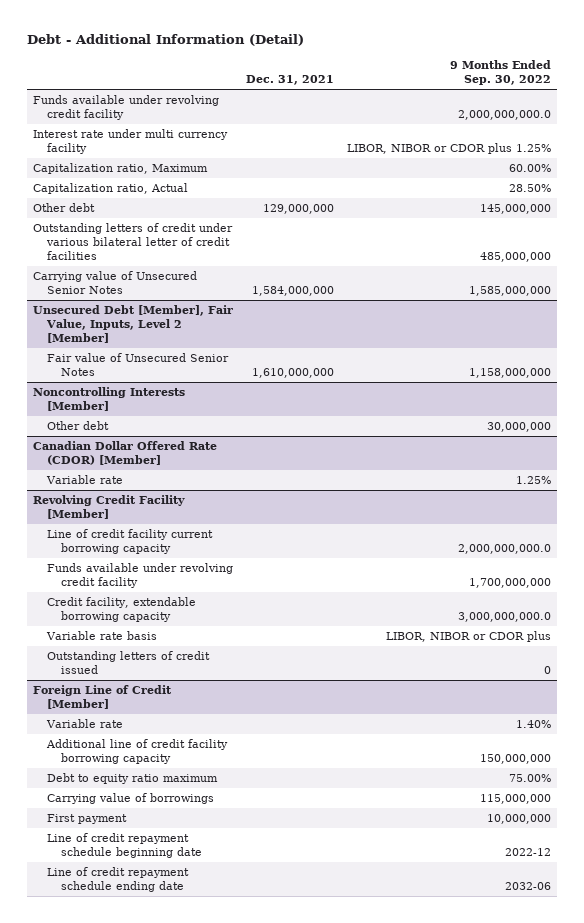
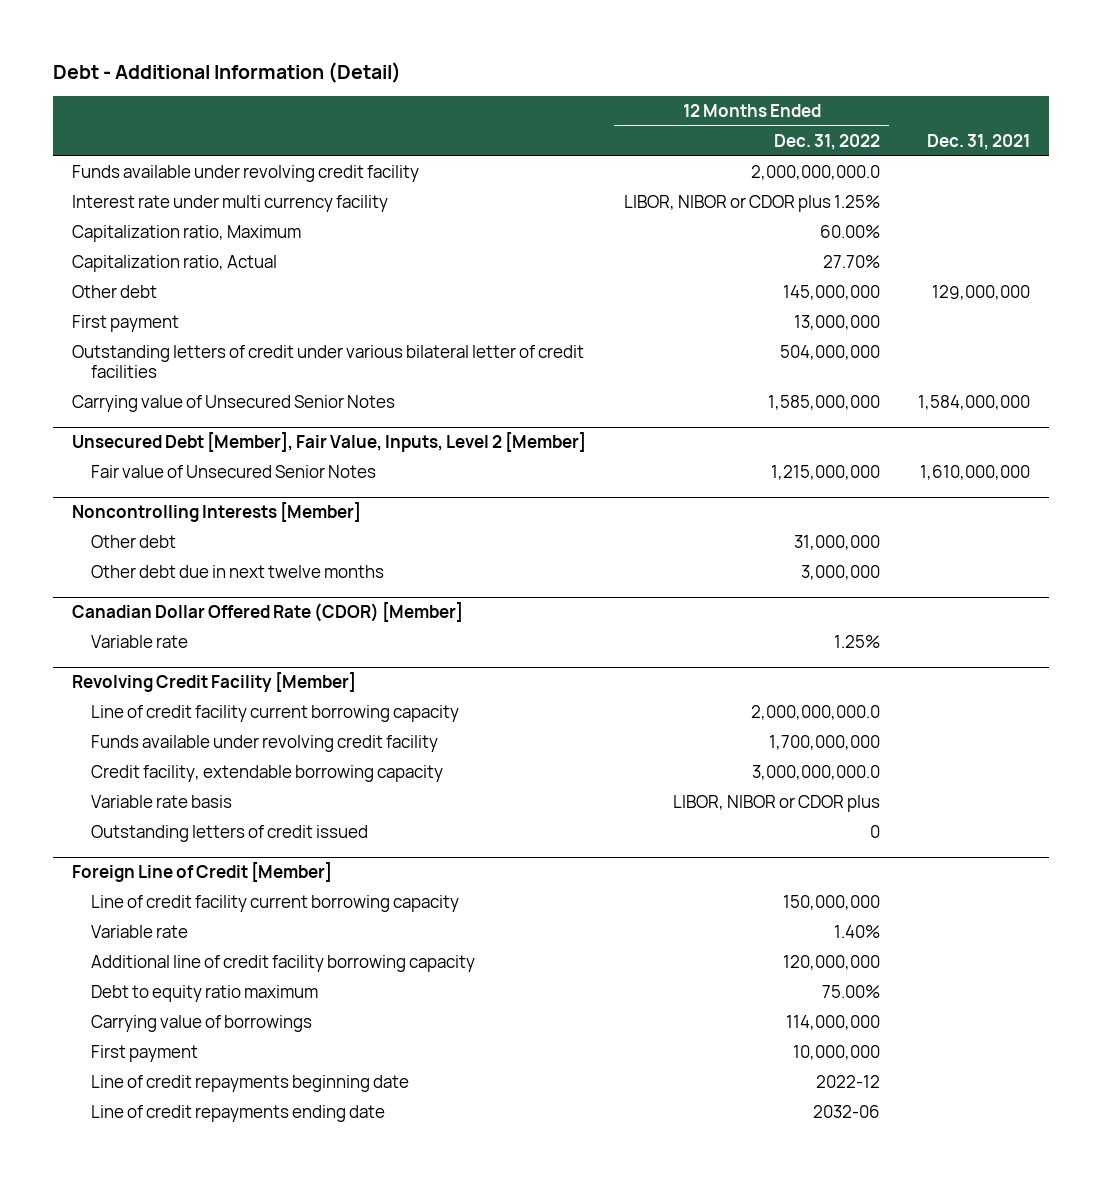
- | Dec. 31, 2021 | 9 Months Ended Sep. 30, 2022
+ | 12 Months Ended Dec. 31, 2022 | Dec. 31, 2021
+ First payment | 13,000,000 |
@ Noncontrolling Interests [Member]
+ Other debt due in next twelve months | 3,000,000 |
@ Foreign Line of Credit [Member]
+ Line of credit facility current borrowing capacity | 150,000,000 |
- Line of credit repayment schedule beginning date | | 2022-12
- Line of credit repayment schedule ending date | | 2032-06
+ Line of credit repayments beginning date | 2022-12 |
+ Line of credit repayments ending date | 2032-06 |

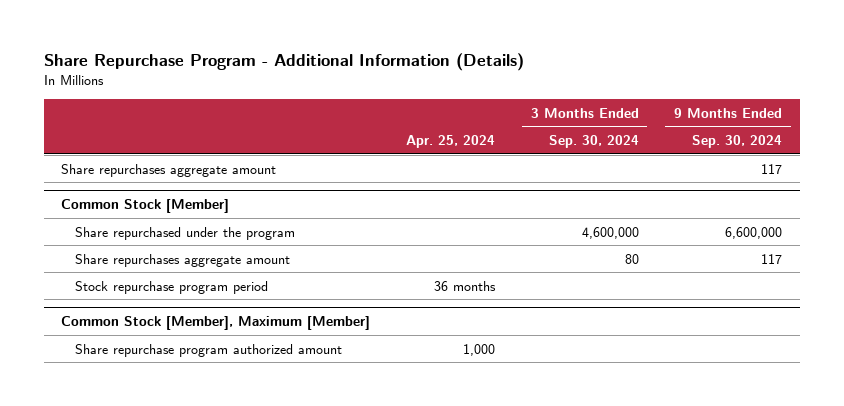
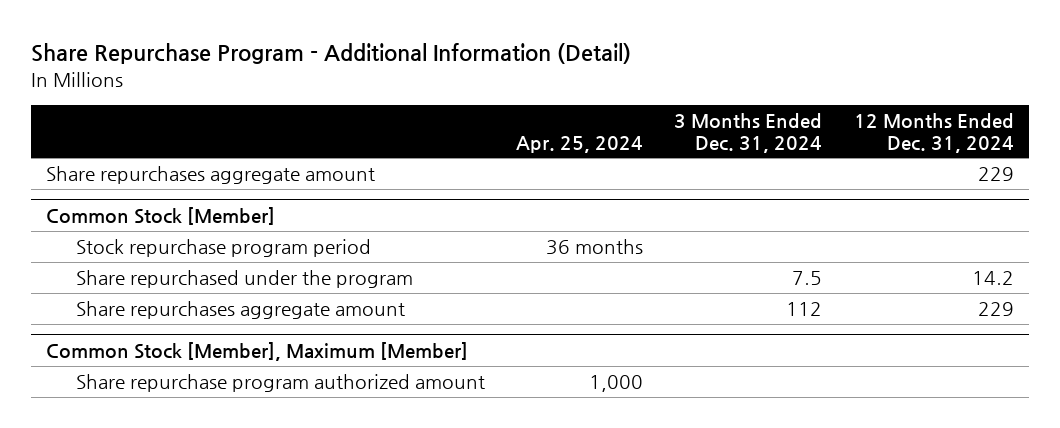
- Share Repurchase Program - Additional Information (Details)
+ Share Repurchase Program - Additional Information (Detail)
- | Apr. 25, 2024 | 3 Months Ended Sep. 30, 2024 | 9 Months Ended Sep. 30, 2024
+ | Apr. 25, 2024 | 3 Months Ended Dec. 31, 2024 | 12 Months Ended Dec. 31, 2024
@ Common Stock [Member]
moved up: Stock repurchase program period | 36 months | |

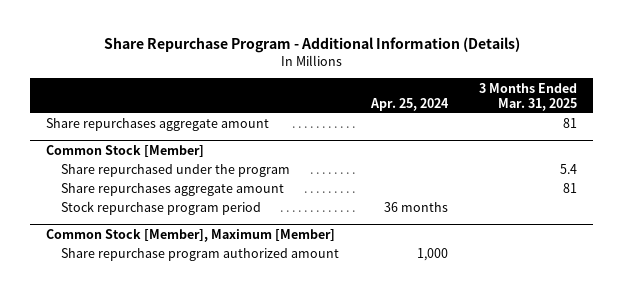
- Share Repurchase Program - Additional Information (Detail)
+ Share Repurchase Program - Additional Information (Details)
- | Apr. 25, 2024 | 3 Months Ended Dec. 31, 2024 | 12 Months Ended Dec. 31, 2024
+ | Apr. 25, 2024 | 3 Months Ended Mar. 31, 2025
@ Common Stock [Member]
moved down: Stock repurchase program period | 36 months |

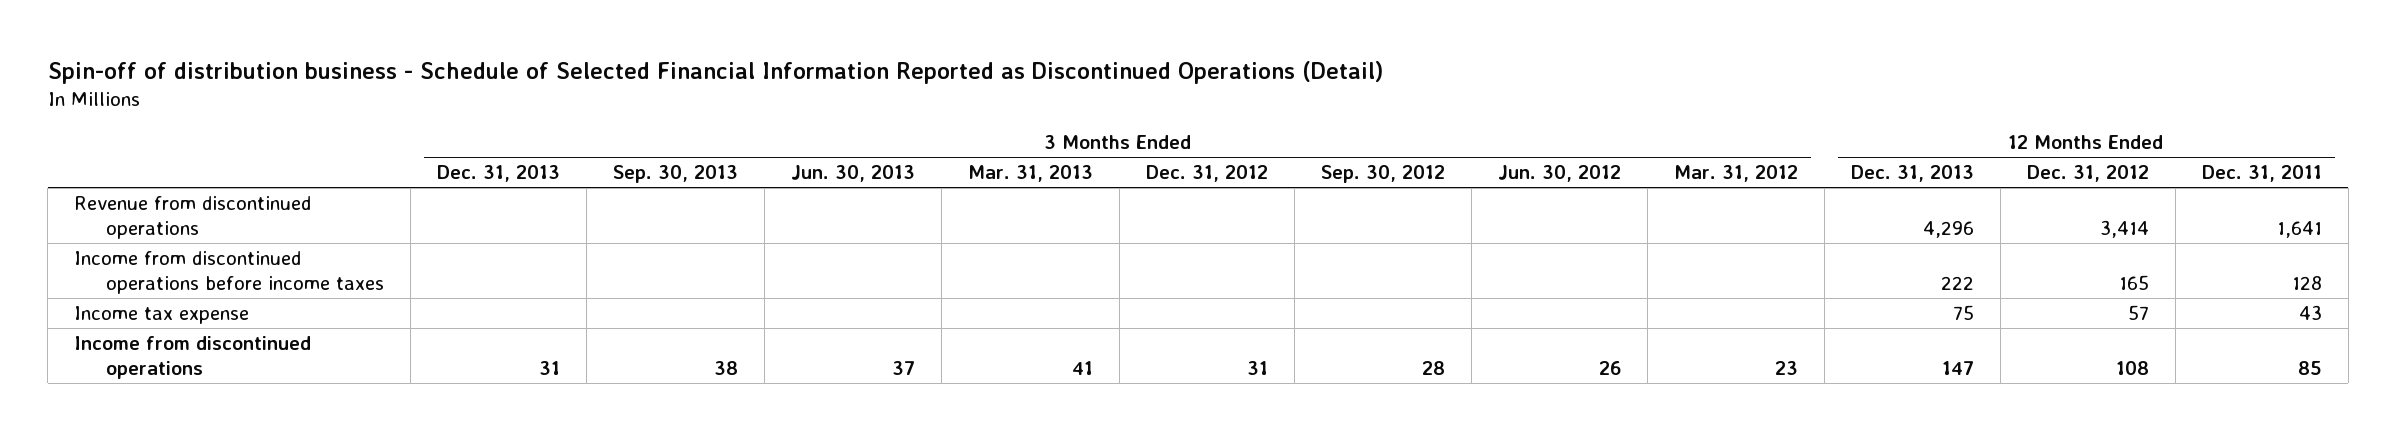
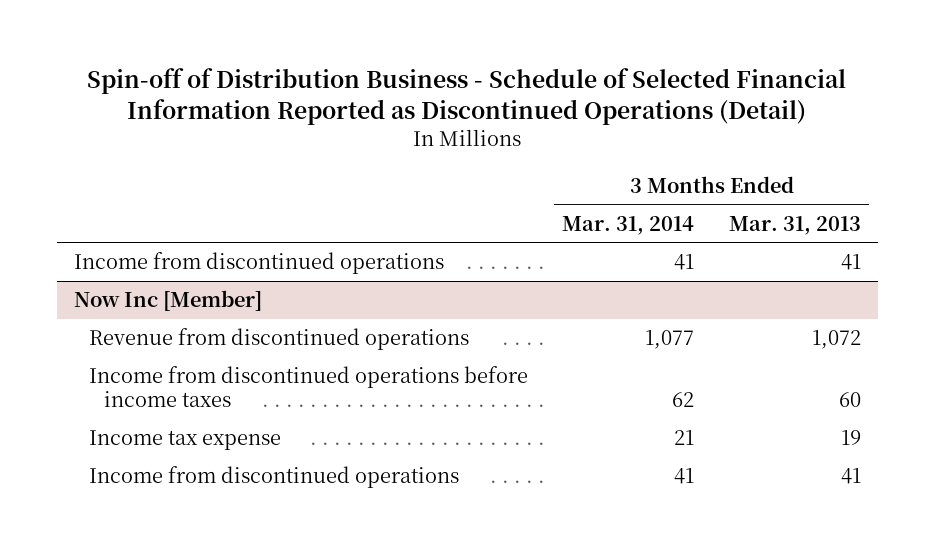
- Spin-off of distribution business - Schedule of Selected Financial Information Reported as Discontinued Operations (Detail)
+ Spin-off of Distribution Business - Schedule of Selected Financial Information Reported as Discontinued Operations (Detail)
- | 3 Months Ended Dec. 31, 2013 | 3 Months Ended Sep. 30, 2013 | 3 Months Ended Jun. 30, 2013 | 3 Months Ended Mar. 31, 2013 | 3 Months Ended Dec. 31, 2012 | 3 Months Ended Sep. 30, 2012 | 3 Months Ended Jun. 30, 2012 | 3 Months Ended Mar. 31, 2012 | 12 Months Ended Dec. 31, 2013 | 12 Months Ended Dec. 31, 2012 | 12 Months Ended Dec. 31, 2011
+ | 3 Months Ended Mar. 31, 2014 | 3 Months Ended Mar. 31, 2013
- Revenue from discontinued operations | | | | | | | | | 4,296 | 3,414 | 1,641
- Income from discontinued operations before income taxes | | | | | | | | | 222 | 165 | 128
- Income tax expense | | | | | | | | | 75 | 57 | 43
+ Now Inc [Member]
+ Revenue from discontinued operations | 1,077 | 1,072
+ Income from discontinued operations before income taxes | 62 | 60
+ Income tax expense | 21 | 19
+ Income from discontinued operations | 41 | 41

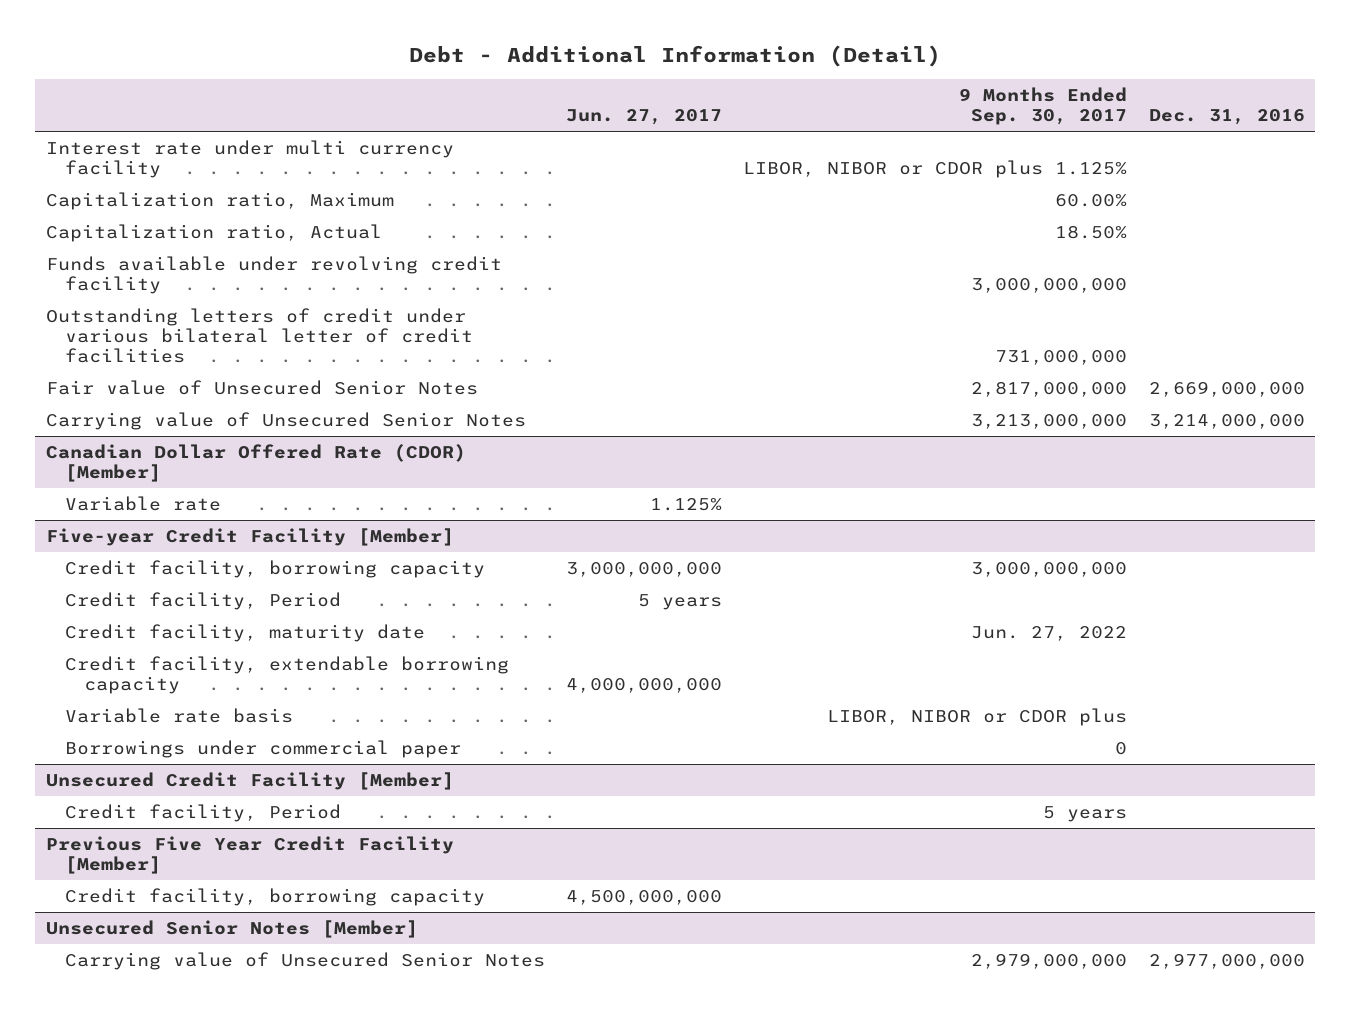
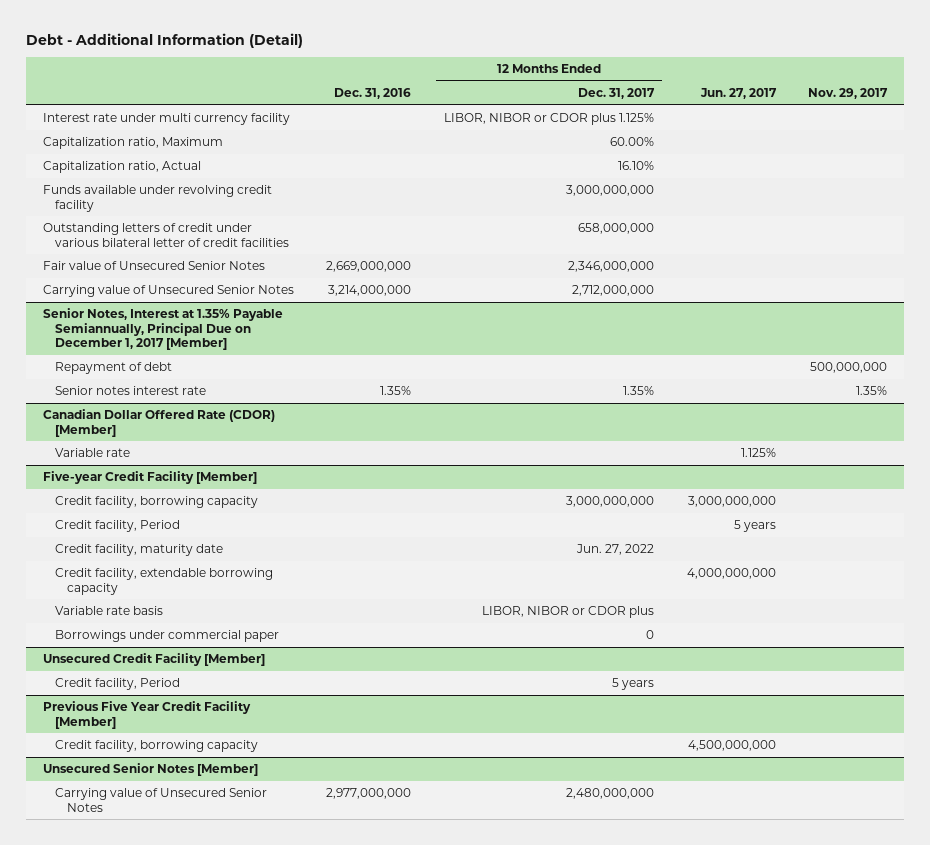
- | Jun. 27, 2017 | 9 Months Ended Sep. 30, 2017 | Dec. 31, 2016
+ | Dec. 31, 2016 | 12 Months Ended Dec. 31, 2017 | Jun. 27, 2017 | Nov. 29, 2017
+ Senior Notes, Interest at 1.35% Payable Semiannually, Principal Due on December 1, 2017 [Member]
+ Repayment of debt | | | | 500,000,000
+ Senior notes interest rate | 1.35% | 1.35% | | 1.35%

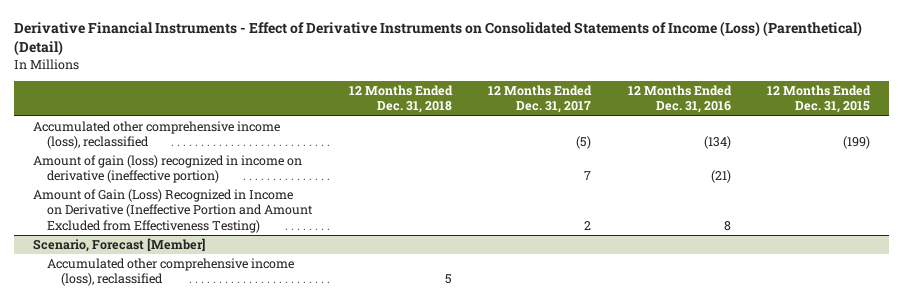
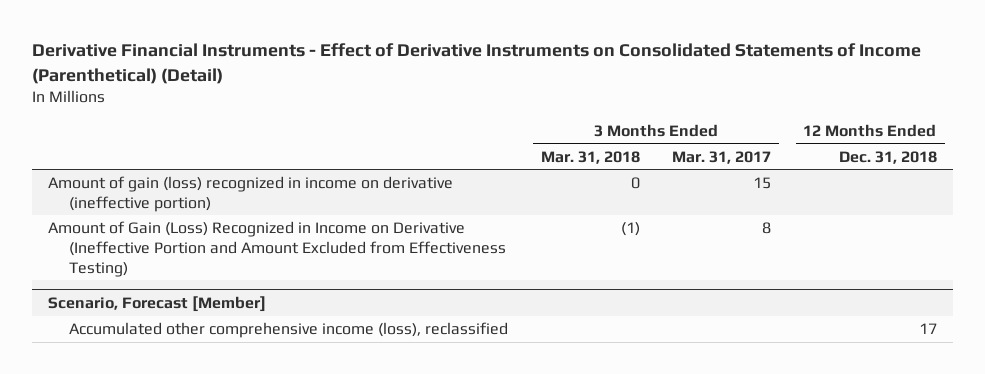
- Derivative Financial Instruments - Effect of Derivative Instruments on Consolidated Statements of Income (Loss) (Parenthetical) (Detail)
+ Derivative Financial Instruments - Effect of Derivative Instruments on Consolidated Statements of Income (Parenthetical) (Detail)
- | 12 Months Ended Dec. 31, 2018 | 12 Months Ended Dec. 31, 2017 | 12 Months Ended Dec. 31, 2016 | 12 Months Ended Dec. 31, 2015
+ | 3 Months Ended Mar. 31, 2018 | 3 Months Ended Mar. 31, 2017 | 12 Months Ended Dec. 31, 2018
- Accumulated other comprehensive income (loss), reclassified | | (5) | (134) | (199)
@ Scenario, Forecast [Member]
- Accumulated other comprehensive income (loss), reclassified | 5 | | |
+ Accumulated other comprehensive income (loss), reclassified | | | 17

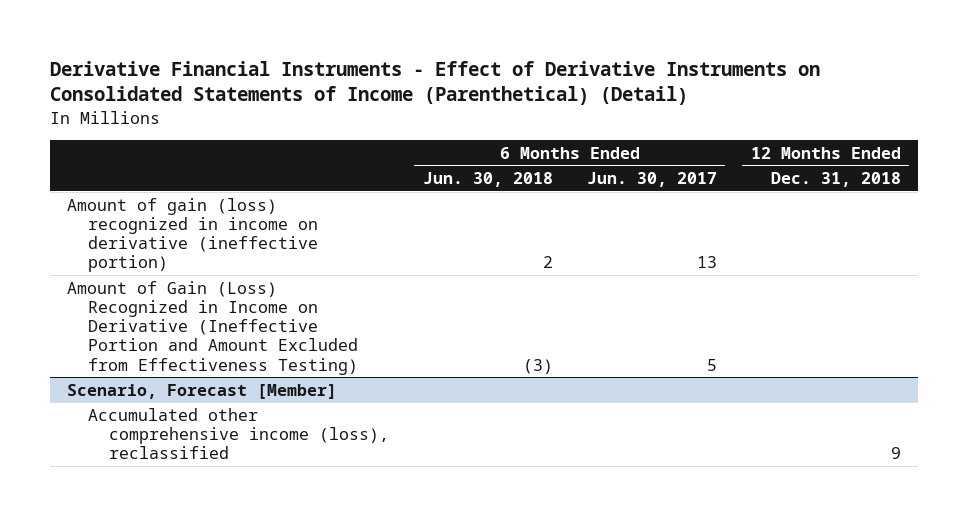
- | 3 Months Ended Mar. 31, 2018 | 3 Months Ended Mar. 31, 2017 | 12 Months Ended Dec. 31, 2018
+ | 6 Months Ended Jun. 30, 2018 | 6 Months Ended Jun. 30, 2017 | 12 Months Ended Dec. 31, 2018
@ Scenario, Forecast [Member]
- Accumulated other comprehensive income (loss), reclassified | | | 17
+ Accumulated other comprehensive income (loss), reclassified | | | 9

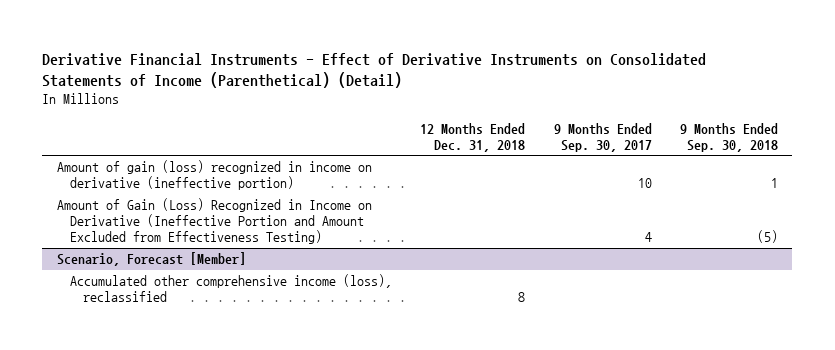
- | 6 Months Ended Jun. 30, 2018 | 6 Months Ended Jun. 30, 2017 | 12 Months Ended Dec. 31, 2018
+ | 12 Months Ended Dec. 31, 2018 | 9 Months Ended Sep. 30, 2017 | 9 Months Ended Sep. 30, 2018
@ Scenario, Forecast [Member]
- Accumulated other comprehensive income (loss), reclassified | | | 9
+ Accumulated other comprehensive income (loss), reclassified | 8 | |

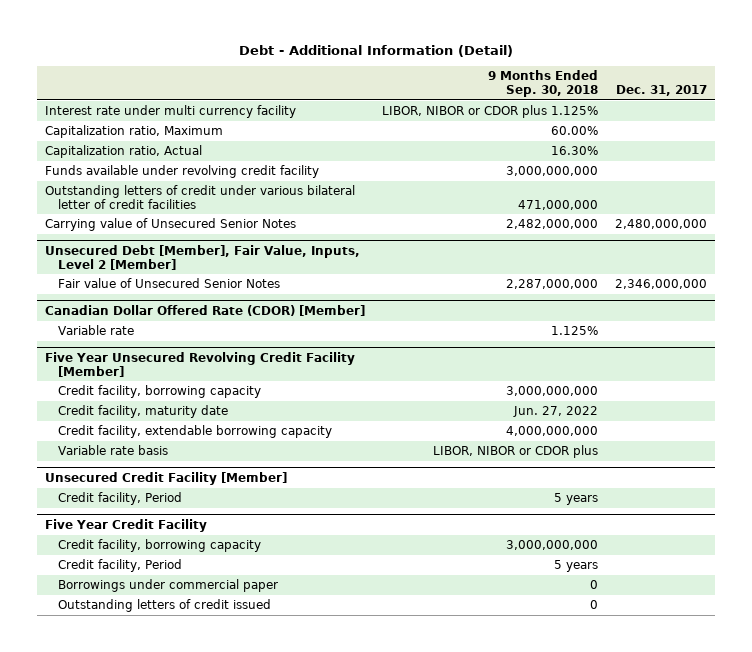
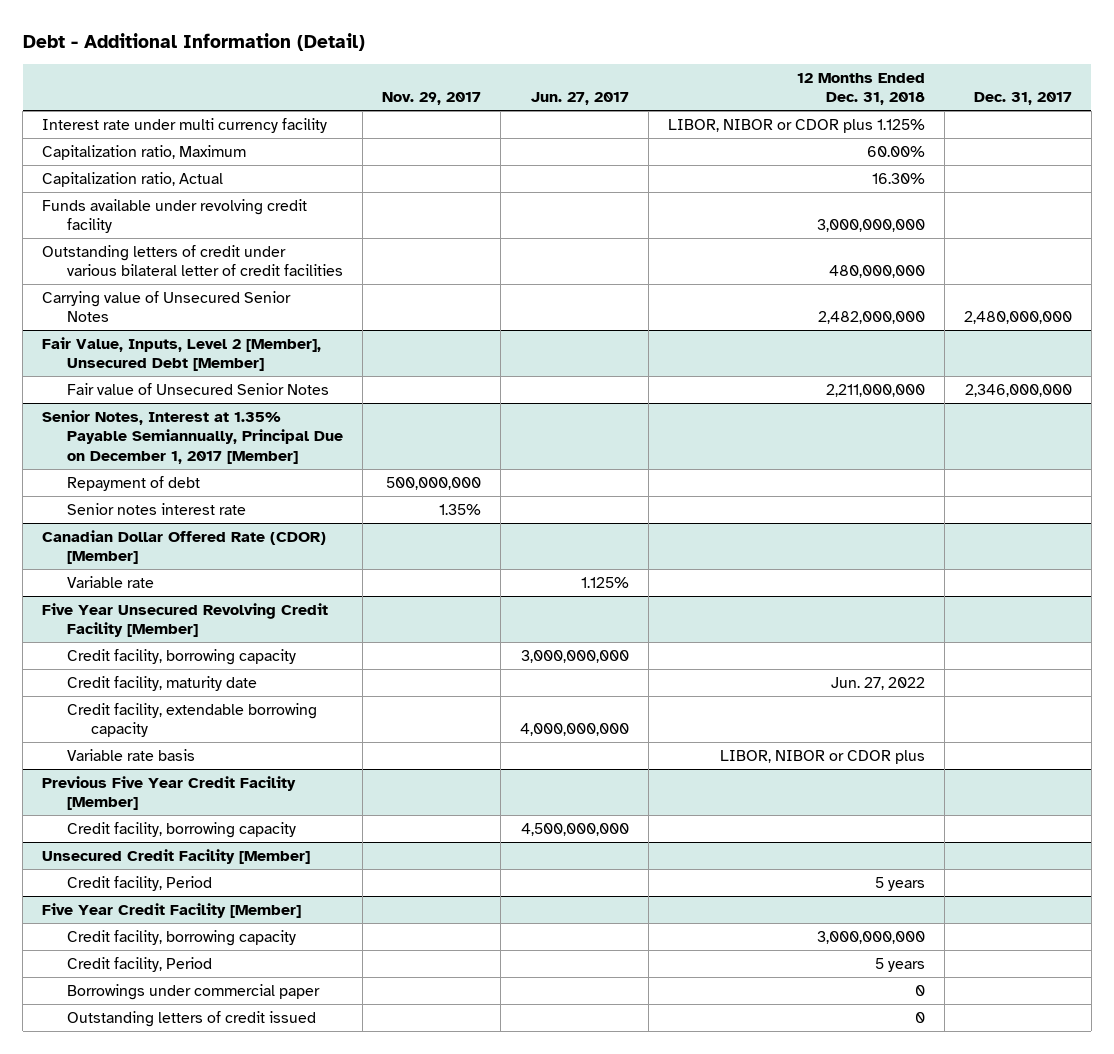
- | 9 Months Ended Sep. 30, 2018 | Dec. 31, 2017
+ | Nov. 29, 2017 | Jun. 27, 2017 | 12 Months Ended Dec. 31, 2018 | Dec. 31, 2017
- Unsecured Debt [Member], Fair Value, Inputs, Level 2 [Member]
+ Fair Value, Inputs, Level 2 [Member], Unsecured Debt [Member]
+ Senior Notes, Interest at 1.35% Payable Semiannually, Principal Due on December 1, 2017 [Member]
+ Repayment of debt | 500,000,000 | | |
+ Senior notes interest rate | 1.35% | | |
+ Previous Five Year Credit Facility [Member]
+ Credit facility, borrowing capacity | | 4,500,000,000 | |
- Five Year Credit Facility
+ Five Year Credit Facility [Member]

